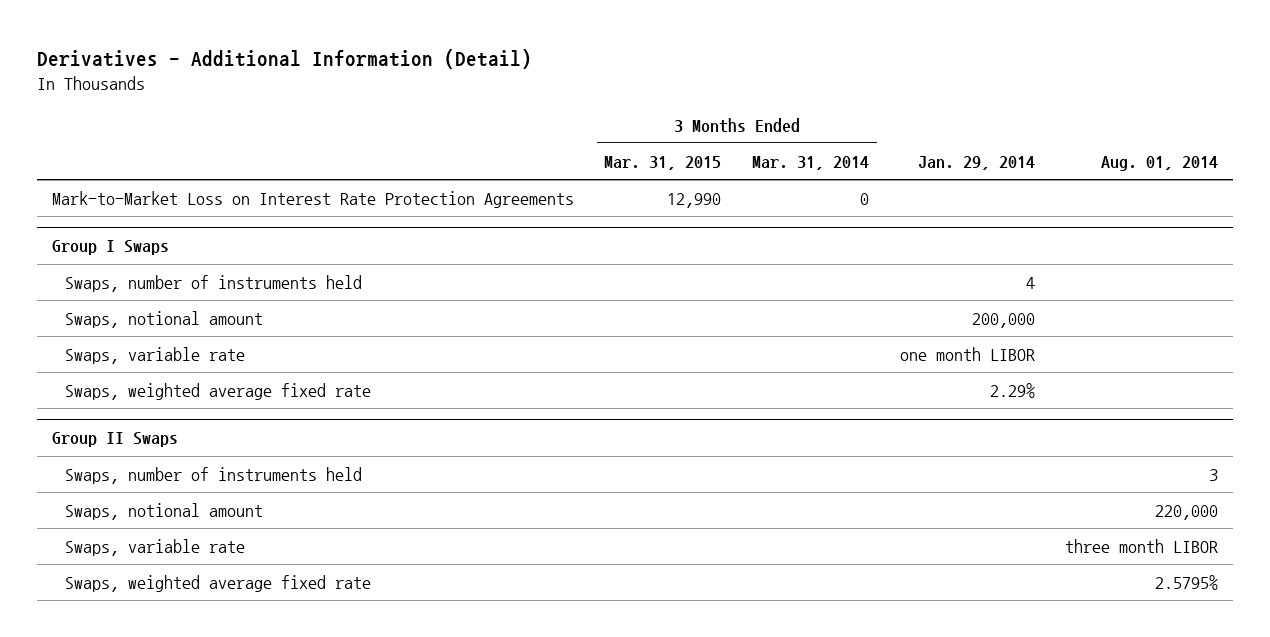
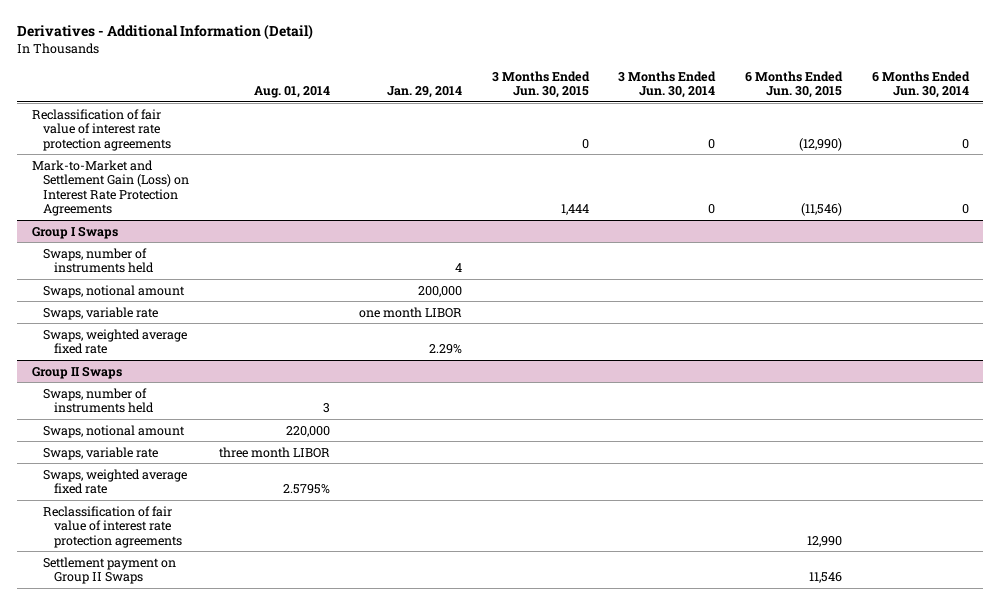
- | 3 Months Ended Mar. 31, 2015 | 3 Months Ended Mar. 31, 2014 | Jan. 29, 2014 | Aug. 01, 2014
+ | Aug. 01, 2014 | Jan. 29, 2014 | 3 Months Ended Jun. 30, 2015 | 3 Months Ended Jun. 30, 2014 | 6 Months Ended Jun. 30, 2015 | 6 Months Ended Jun. 30, 2014
- Mark-to-Market Loss on Interest Rate Protection Agreements | 12,990 | 0 | |
+ Reclassification of fair value of interest rate protection agreements | | | 0 | 0 | (12,990) | 0
+ Mark-to-Market and Settlement Gain (Loss) on Interest Rate Protection Agreements | | | 1,444 | 0 | (11,546) | 0
@ Group II Swaps
+ Reclassification of fair value of interest rate protection agreements | | | | | 12,990 |
+ Settlement payment on Group II Swaps | | | | | 11,546 |

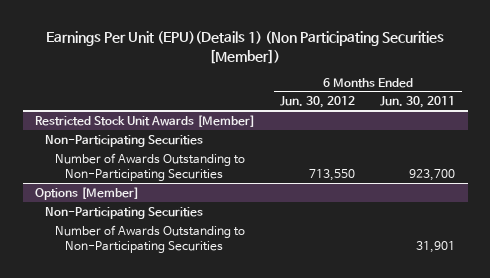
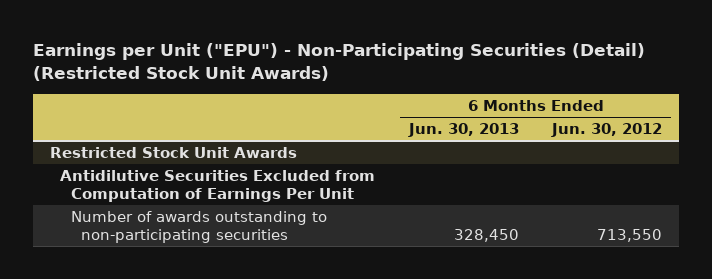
- Earnings Per Unit (EPU)(Details 1) (Non Participating Securities [Member])
+ Earnings per Unit ("EPU") - Non-Participating Securities (Detail) (Restricted Stock Unit Awards)
- | 6 Months Ended Jun. 30, 2012 | 6 Months Ended Jun. 30, 2011
+ | 6 Months Ended Jun. 30, 2013 | 6 Months Ended Jun. 30, 2012
- Restricted Stock Unit Awards [Member]
- Non-Participating Securities
- Number of Awards Outstanding to Non-Participating Securities | 713,550 | 923,700
- Options [Member]
- Non-Participating Securities
- Number of Awards Outstanding to Non-Participating Securities | | 31,901
+ Restricted Stock Unit Awards
+ Antidilutive Securities Excluded from Computation of Earnings Per Unit
+ Number of awards outstanding to non-participating securities | 328,450 | 713,550

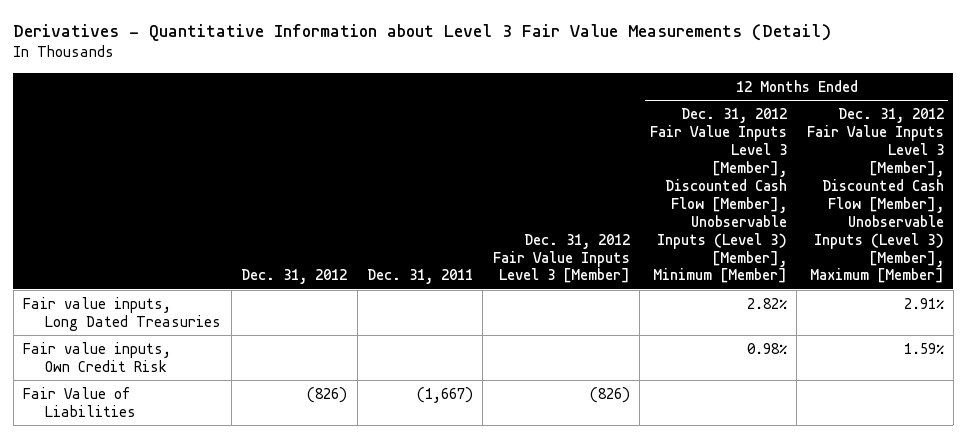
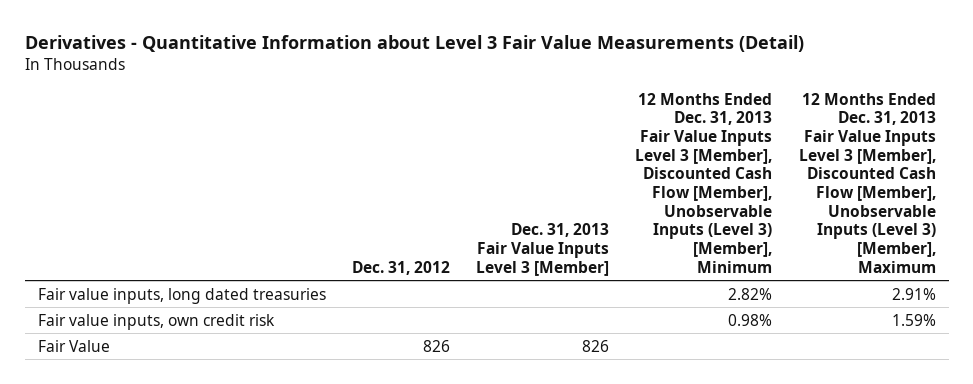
- | Dec. 31, 2012 | Dec. 31, 2011 | Dec. 31, 2012 Fair Value Inputs Level 3 [Member] | 12 Months Ended Dec. 31, 2012 Fair Value Inputs Level 3 [Member], Discounted Cash Flow [Member], Unobservable Inputs (Level 3) [Member], Minimum [Member] | 12 Months Ended Dec. 31, 2012 Fair Value Inputs Level 3 [Member], Discounted Cash Flow [Member], Unobservable Inputs (Level 3) [Member], Maximum [Member]
+ | Dec. 31, 2012 | Dec. 31, 2013 Fair Value Inputs Level 3 [Member] | 12 Months Ended Dec. 31, 2013 Fair Value Inputs Level 3 [Member], Discounted Cash Flow [Member], Unobservable Inputs (Level 3) [Member], Minimum | 12 Months Ended Dec. 31, 2013 Fair Value Inputs Level 3 [Member], Discounted Cash Flow [Member], Unobservable Inputs (Level 3) [Member], Maximum
- Fair value inputs, Long Dated Treasuries | | | | 2.82% | 2.91%
- Fair value inputs, Own Credit Risk | | | | 0.98% | 1.59%
- Fair Value of Liabilities | (826) | (1,667) | (826) | |
+ Fair value inputs, long dated treasuries | | | 2.82% | 2.91%
+ Fair value inputs, own credit risk | | | 0.98% | 1.59%
+ Fair Value | 826 | 826 | |

